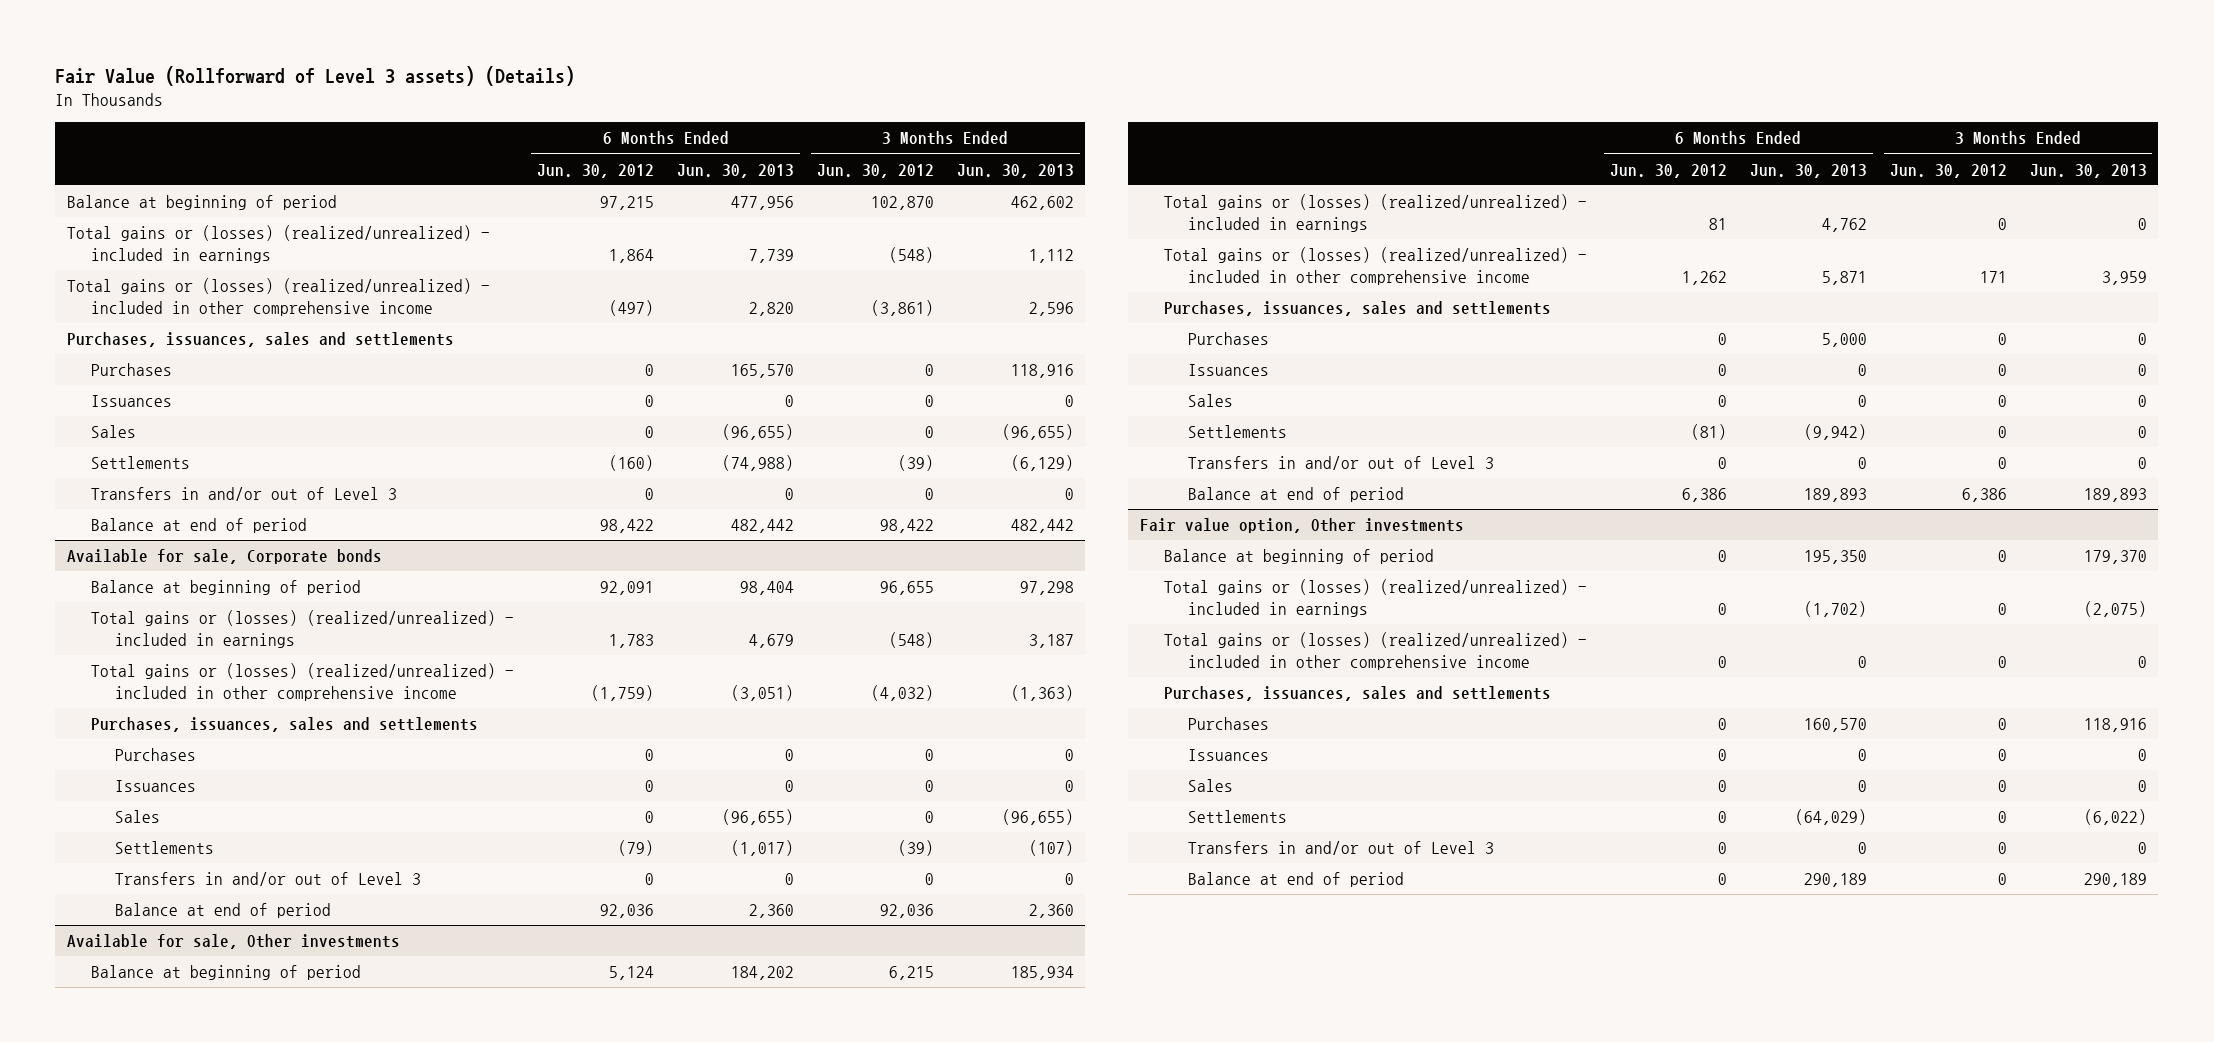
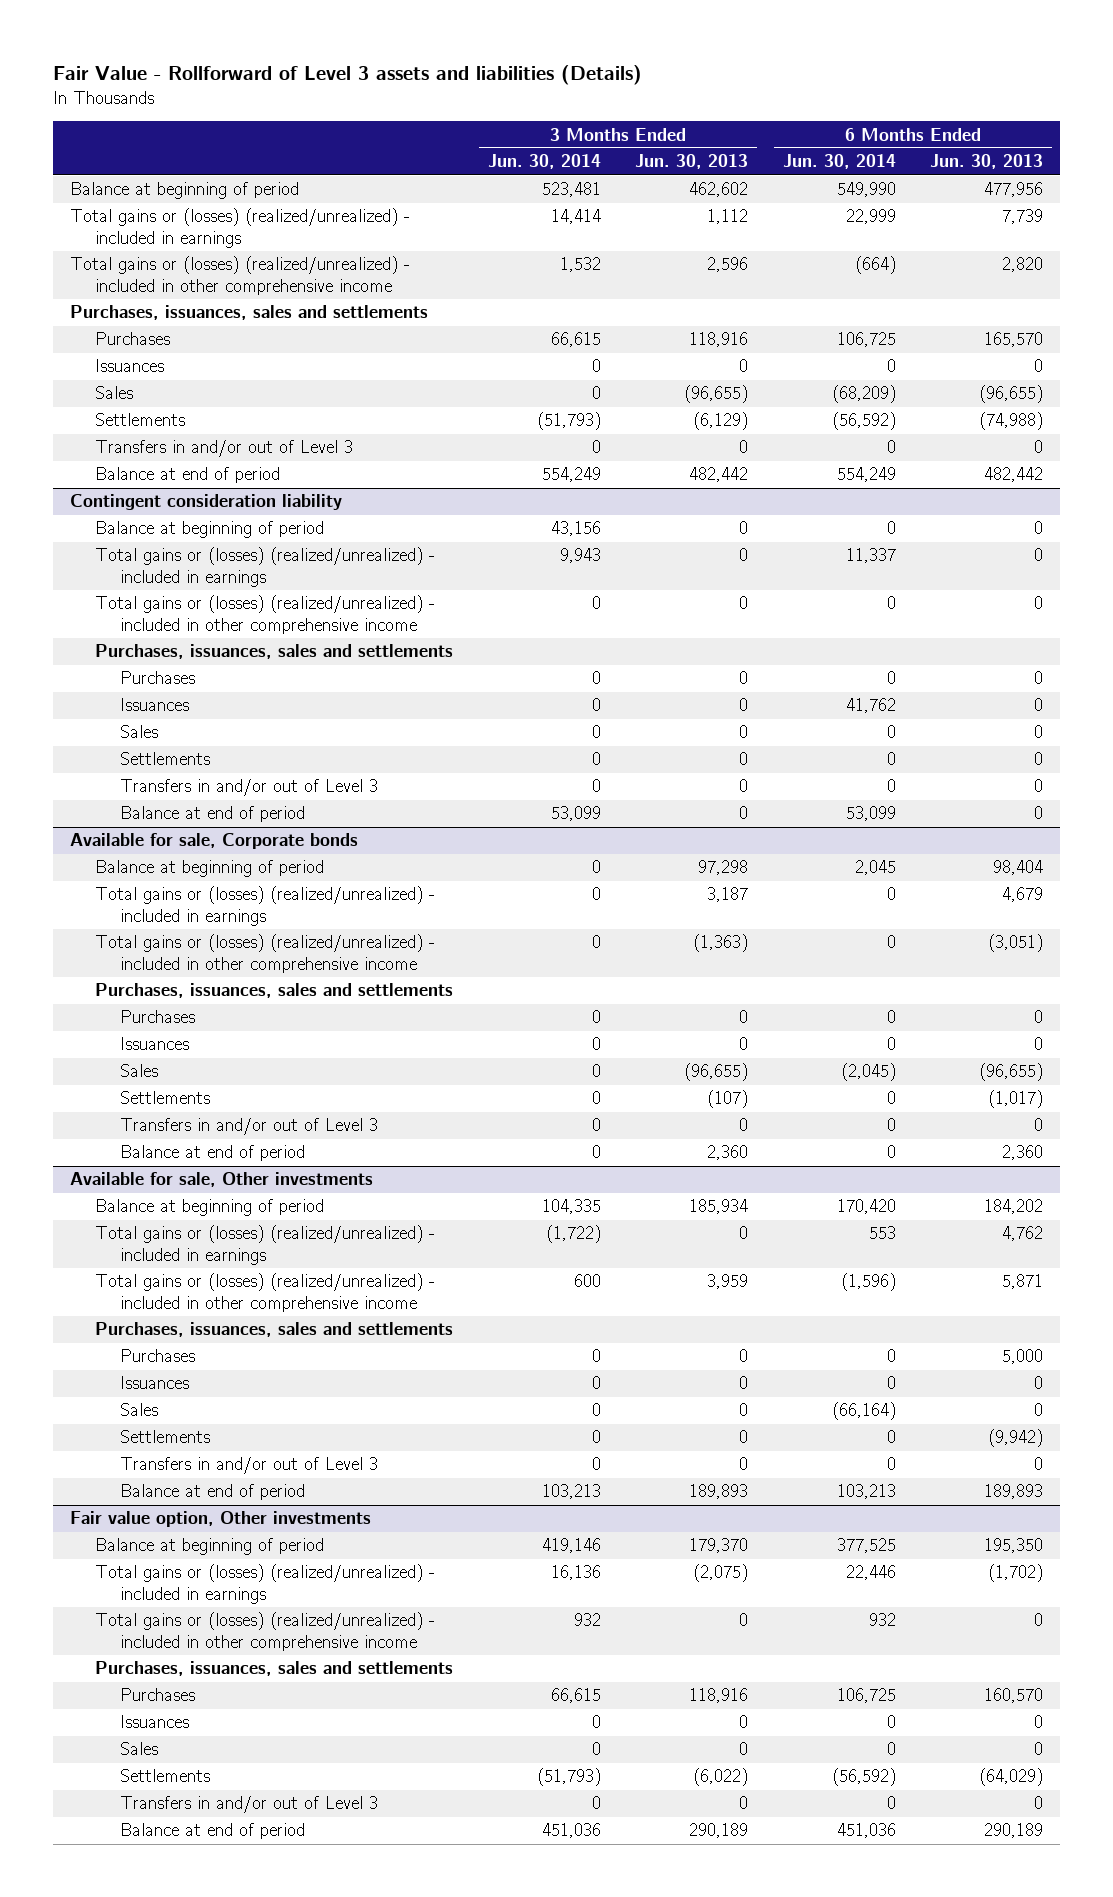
- Fair Value (Rollforward of Level 3 assets) (Details)
+ Fair Value - Rollforward of Level 3 assets and liabilities (Details)
- | 6 Months Ended Jun. 30, 2012 | 6 Months Ended Jun. 30, 2013 | 3 Months Ended Jun. 30, 2012 | 3 Months Ended Jun. 30, 2013
+ | 3 Months Ended Jun. 30, 2014 | 3 Months Ended Jun. 30, 2013 | 6 Months Ended Jun. 30, 2014 | 6 Months Ended Jun. 30, 2013
+ Contingent consideration liability
+ Balance at beginning of period | 43,156 | 0 | 0 | 0
+ Total gains or (losses) (realized/unrealized) - included in earnings | 9,943 | 0 | 11,337 | 0
+ Total gains or (losses) (realized/unrealized) - included in other comprehensive income | 0 | 0 | 0 | 0
+ Purchases, issuances, sales and settlements
+ Purchases | 0 | 0 | 0 | 0
+ Issuances | 0 | 0 | 41,762 | 0
+ Sales | 0 | 0 | 0 | 0
+ Settlements | 0 | 0 | 0 | 0
+ Transfers in and/or out of Level 3 | 0 | 0 | 0 | 0
+ Balance at end of period | 53,099 | 0 | 53,099 | 0

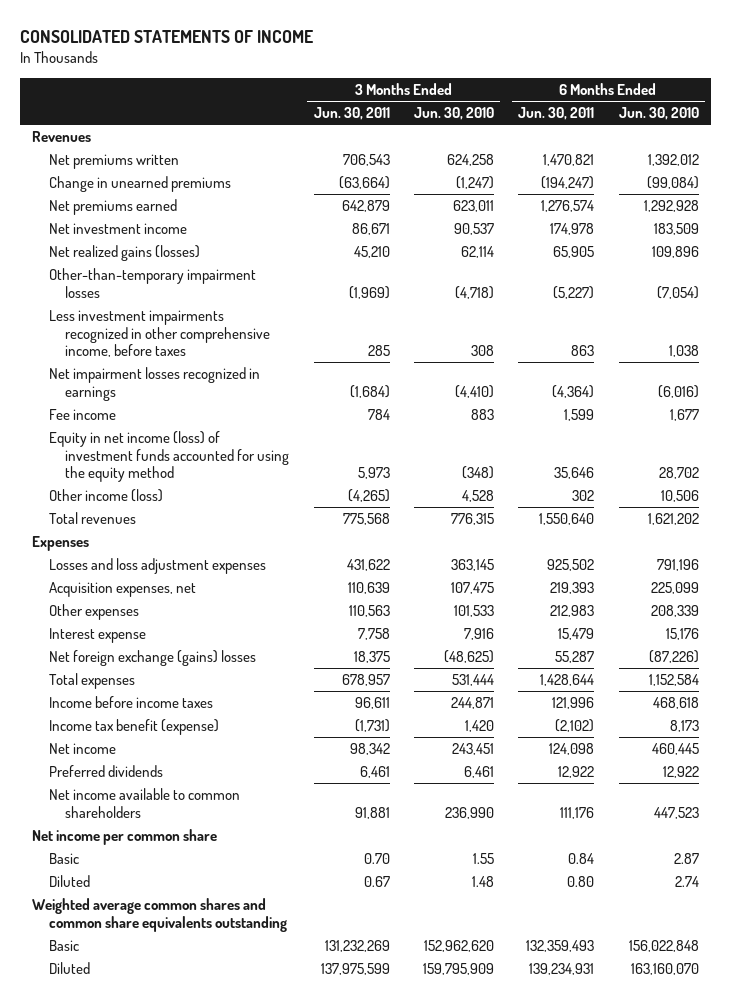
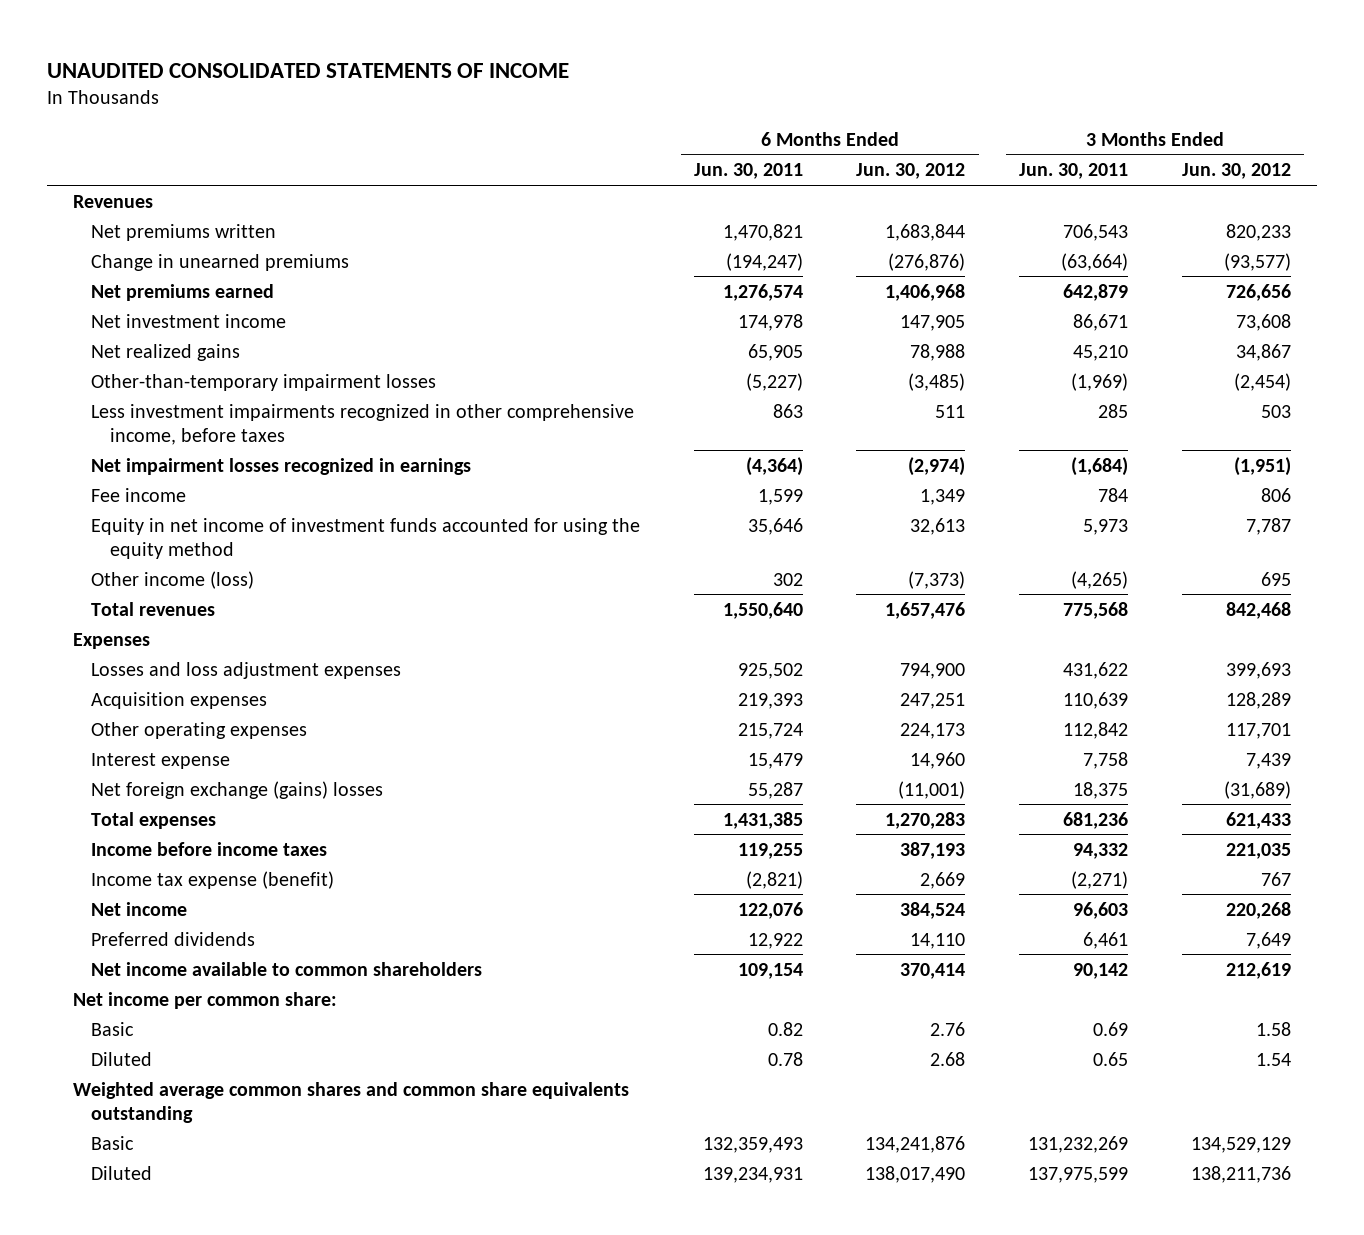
- CONSOLIDATED STATEMENTS OF INCOME
+ UNAUDITED CONSOLIDATED STATEMENTS OF INCOME
- | 3 Months Ended Jun. 30, 2011 | 3 Months Ended Jun. 30, 2010 | 6 Months Ended Jun. 30, 2011 | 6 Months Ended Jun. 30, 2010
+ | 6 Months Ended Jun. 30, 2011 | 6 Months Ended Jun. 30, 2012 | 3 Months Ended Jun. 30, 2011 | 3 Months Ended Jun. 30, 2012
- Net realized gains (losses) | 45,210 | 62,114 | 65,905 | 109,896
+ Net realized gains | 65,905 | 78,988 | 45,210 | 34,867
- Equity in net income (loss) of investment funds accounted for using the equity method | 5,973 | (348) | 35,646 | 28,702
+ Equity in net income of investment funds accounted for using the equity method | 35,646 | 32,613 | 5,973 | 7,787
- Acquisition expenses, net | 110,639 | 107,475 | 219,393 | 225,099
- Other expenses | 110,563 | 101,533 | 212,983 | 208,339
+ Acquisition expenses | 219,393 | 247,251 | 110,639 | 128,289
+ Other operating expenses | 215,724 | 224,173 | 112,842 | 117,701
- Total expenses | 678,957 | 531,444 | 1,428,644 | 1,152,584
- Income before income taxes | 96,611 | 244,871 | 121,996 | 468,618
- Income tax benefit (expense) | (1,731) | 1,420 | (2,102) | 8,173
- Net income | 98,342 | 243,451 | 124,098 | 460,445
+ Total expenses | 1,431,385 | 1,270,283 | 681,236 | 621,433
+ Income before income taxes | 119,255 | 387,193 | 94,332 | 221,035
+ Income tax expense (benefit) | (2,821) | 2,669 | (2,271) | 767
+ Net income | 122,076 | 384,524 | 96,603 | 220,268
- Net income available to common shareholders | 91,881 | 236,990 | 111,176 | 447,523
- Net income per common share
- Basic | 0.70 | 1.55 | 0.84 | 2.87
- Diluted | 0.67 | 1.48 | 0.80 | 2.74
+ Net income available to common shareholders | 109,154 | 370,414 | 90,142 | 212,619
+ Net income per common share:
+ Basic | 0.82 | 2.76 | 0.69 | 1.58
+ Diluted | 0.78 | 2.68 | 0.65 | 1.54

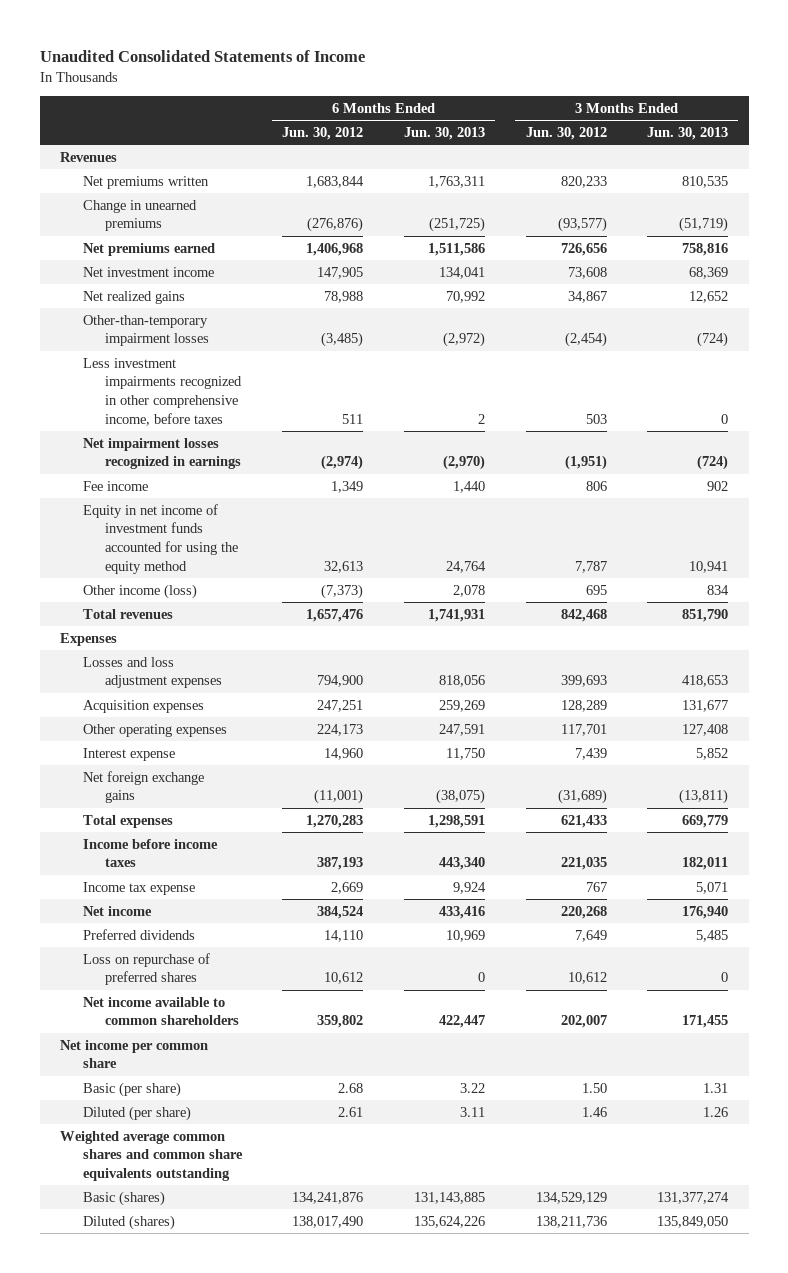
- UNAUDITED CONSOLIDATED STATEMENTS OF INCOME
+ Unaudited Consolidated Statements of Income
- | 6 Months Ended Jun. 30, 2011 | 6 Months Ended Jun. 30, 2012 | 3 Months Ended Jun. 30, 2011 | 3 Months Ended Jun. 30, 2012
+ | 6 Months Ended Jun. 30, 2012 | 6 Months Ended Jun. 30, 2013 | 3 Months Ended Jun. 30, 2012 | 3 Months Ended Jun. 30, 2013
- Net foreign exchange (gains) losses | 55,287 | (11,001) | 18,375 | (31,689)
+ Net foreign exchange gains | (11,001) | (38,075) | (31,689) | (13,811)
- Income tax expense (benefit) | (2,821) | 2,669 | (2,271) | 767
+ Income tax expense | 2,669 | 9,924 | 767 | 5,071
- Net income available to common shareholders | 109,154 | 370,414 | 90,142 | 212,619
- Net income per common share:
- Basic | 0.82 | 2.76 | 0.69 | 1.58
- Diluted | 0.78 | 2.68 | 0.65 | 1.54
+ Loss on repurchase of preferred shares | 10,612 | 0 | 10,612 | 0
+ Net income available to common shareholders | 359,802 | 422,447 | 202,007 | 171,455
+ Net income per common share
+ Basic (per share) | 2.68 | 3.22 | 1.50 | 1.31
+ Diluted (per share) | 2.61 | 3.11 | 1.46 | 1.26
- Basic | 132,359,493 | 134,241,876 | 131,232,269 | 134,529,129
- Diluted | 139,234,931 | 138,017,490 | 137,975,599 | 138,211,736
+ Basic (shares) | 134,241,876 | 131,143,885 | 134,529,129 | 131,377,274
+ Diluted (shares) | 138,017,490 | 135,624,226 | 138,211,736 | 135,849,050

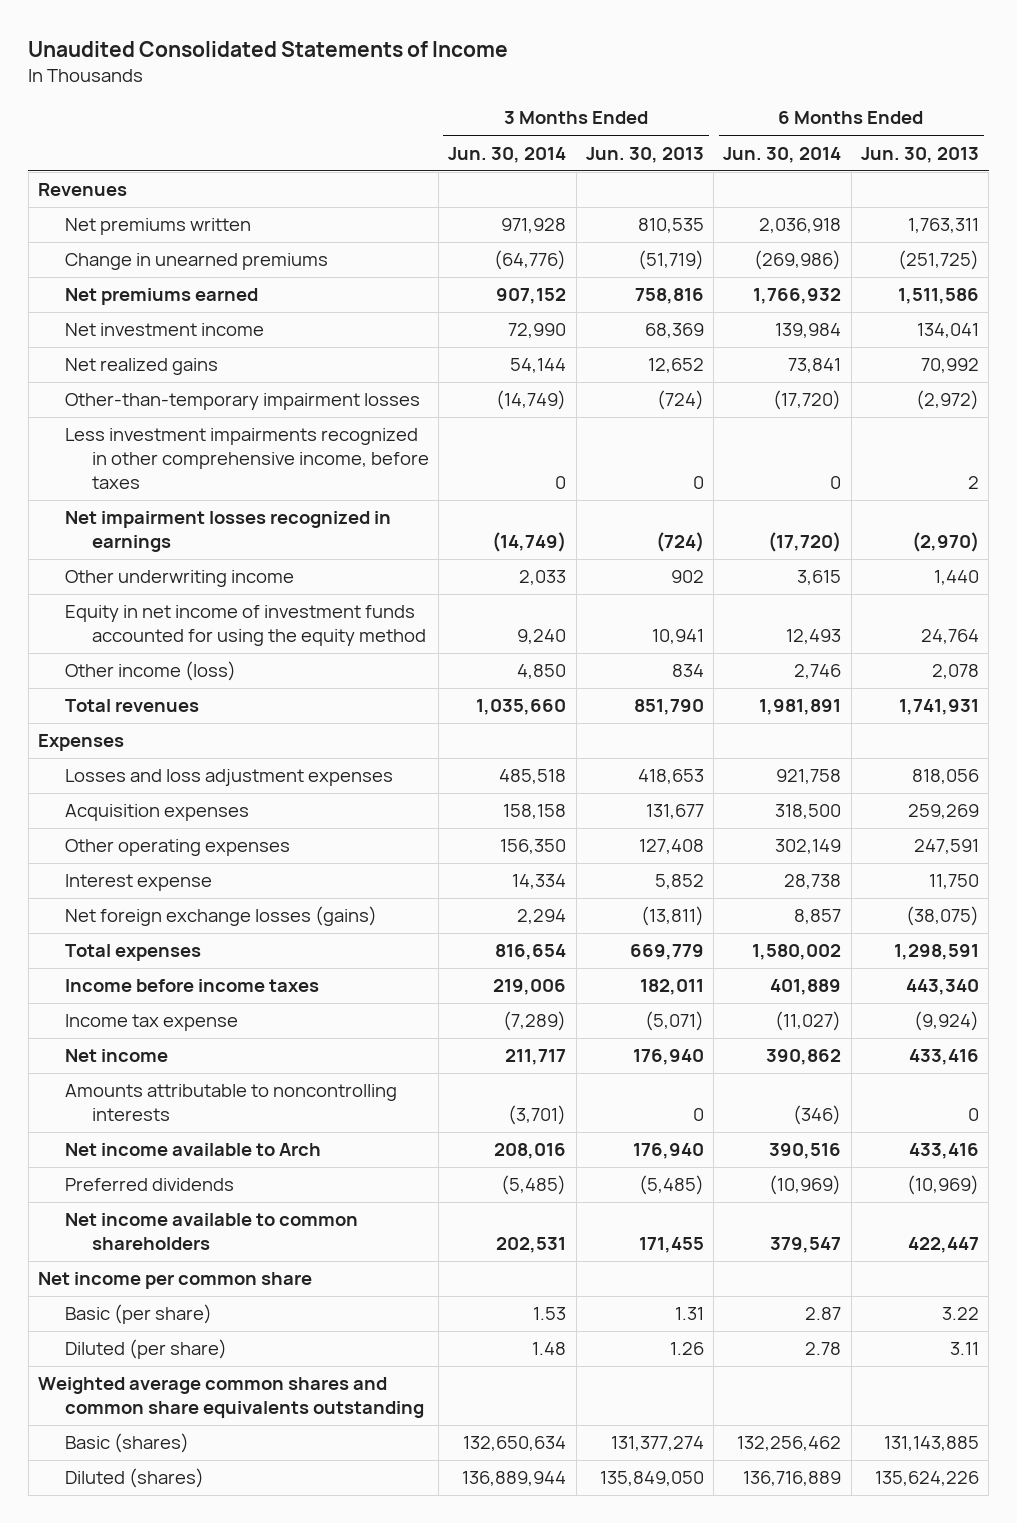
- | 6 Months Ended Jun. 30, 2012 | 6 Months Ended Jun. 30, 2013 | 3 Months Ended Jun. 30, 2012 | 3 Months Ended Jun. 30, 2013
+ | 3 Months Ended Jun. 30, 2014 | 3 Months Ended Jun. 30, 2013 | 6 Months Ended Jun. 30, 2014 | 6 Months Ended Jun. 30, 2013
- Fee income | 1,349 | 1,440 | 806 | 902
+ Other underwriting income | 2,033 | 902 | 3,615 | 1,440
- Net foreign exchange gains | (11,001) | (38,075) | (31,689) | (13,811)
+ Net foreign exchange losses (gains) | 2,294 | (13,811) | 8,857 | (38,075)
- Income tax expense | 2,669 | 9,924 | 767 | 5,071
+ Income tax expense | (7,289) | (5,071) | (11,027) | (9,924)
- Preferred dividends | 14,110 | 10,969 | 7,649 | 5,485
- Loss on repurchase of preferred shares | 10,612 | 0 | 10,612 | 0
+ Amounts attributable to noncontrolling interests | (3,701) | 0 | (346) | 0
+ Net income available to Arch | 208,016 | 176,940 | 390,516 | 433,416
+ Preferred dividends | (5,485) | (5,485) | (10,969) | (10,969)

